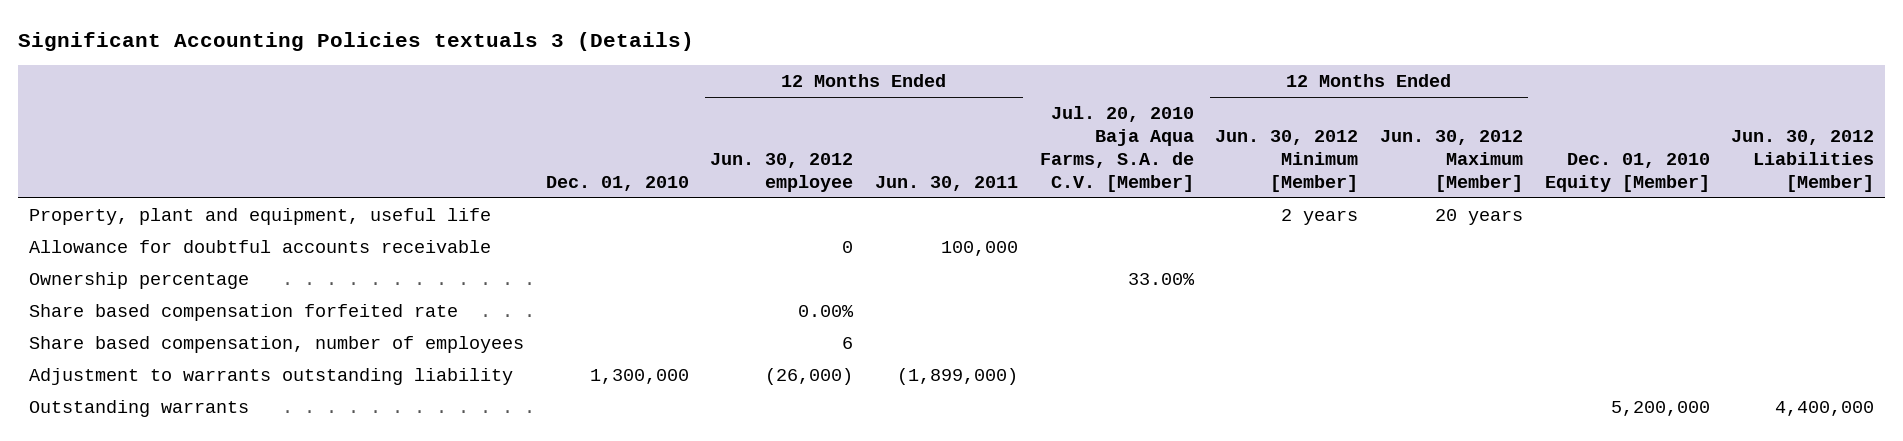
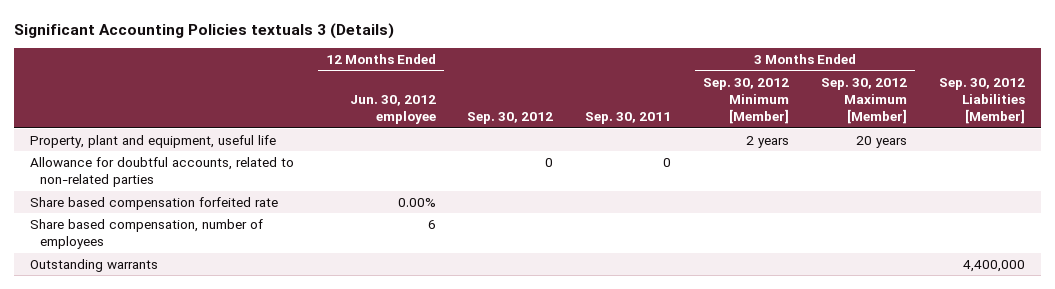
- | Dec. 01, 2010 | 12 Months Ended Jun. 30, 2012 employee | 12 Months Ended Jun. 30, 2011 | Jul. 20, 2010 Baja Aqua Farms, S.A. de C.V. [Member] | 12 Months Ended Jun. 30, 2012 Minimum [Member] | 12 Months Ended Jun. 30, 2012 Maximum [Member] | Dec. 01, 2010 Equity [Member] | Jun. 30, 2012 Liabilities [Member]
+ | 12 Months Ended Jun. 30, 2012 employee | Sep. 30, 2012 | Sep. 30, 2011 | 3 Months Ended Sep. 30, 2012 Minimum [Member] | 3 Months Ended Sep. 30, 2012 Maximum [Member] | Sep. 30, 2012 Liabilities [Member]
- Allowance for doubtful accounts receivable | | 0 | 100,000 | | | | |
- Ownership percentage | | | | 33.00% | | | |
+ Allowance for doubtful accounts, related to non-related parties | | 0 | 0 | | |
- Adjustment to warrants outstanding liability | 1,300,000 | (26,000) | (1,899,000) | | | | |

